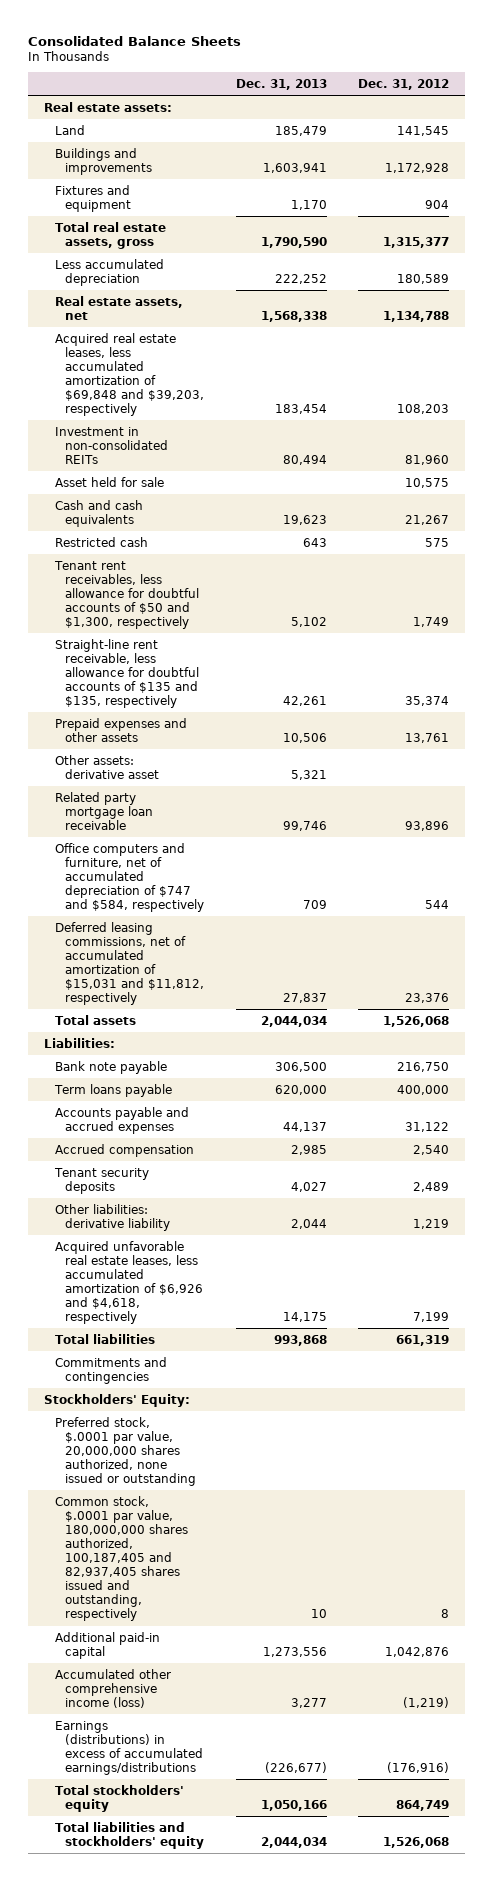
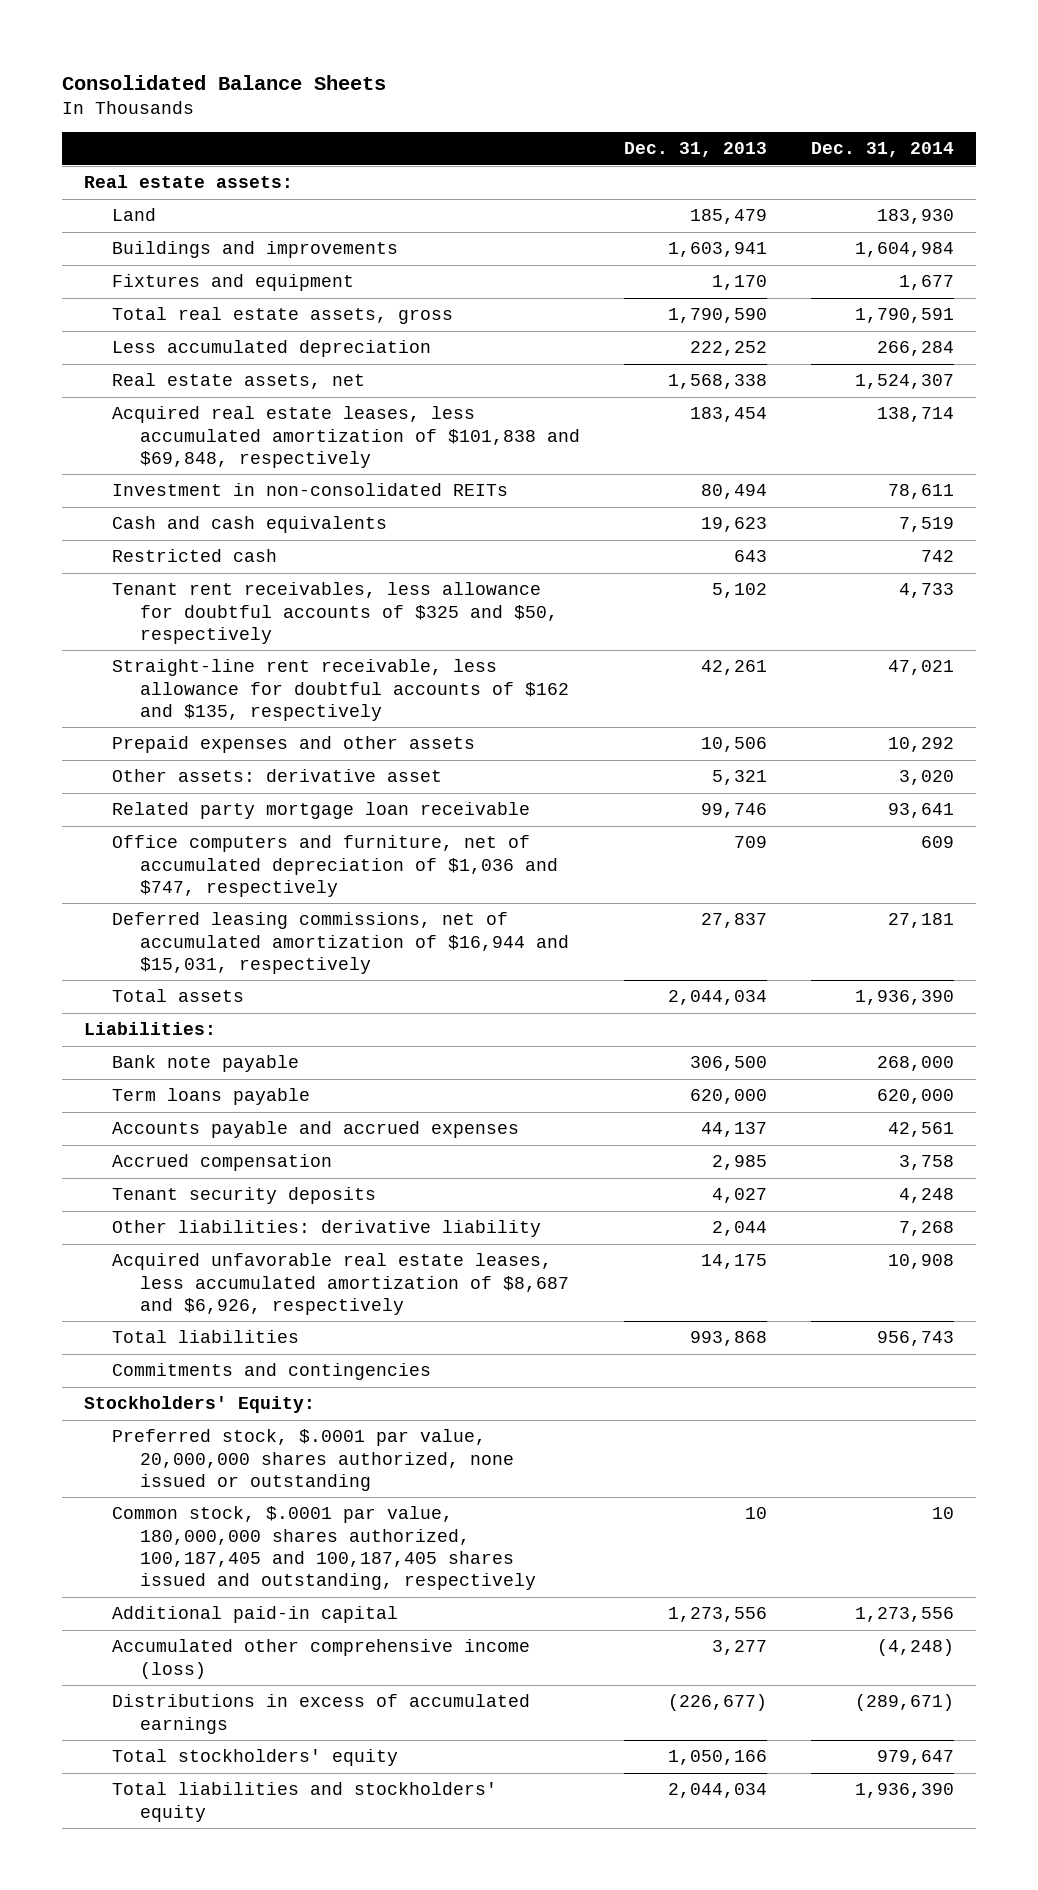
- | Dec. 31, 2013 | Dec. 31, 2012
+ | Dec. 31, 2013 | Dec. 31, 2014
- Acquired real estate leases, less accumulated amortization of $69,848 and $39,203, respectively | 183,454 | 108,203
+ Acquired real estate leases, less accumulated amortization of $101,838 and $69,848, respectively | 183,454 | 138,714
- Asset held for sale | | 10,575
- Tenant rent receivables, less allowance for doubtful accounts of $50 and $1,300, respectively | 5,102 | 1,749
- Straight-line rent receivable, less allowance for doubtful accounts of $135 and $135, respectively | 42,261 | 35,374
+ Tenant rent receivables, less allowance for doubtful accounts of $325 and $50, respectively | 5,102 | 4,733
+ Straight-line rent receivable, less allowance for doubtful accounts of $162 and $135, respectively | 42,261 | 47,021
- Office computers and furniture, net of accumulated depreciation of $747 and $584, respectively | 709 | 544
- Deferred leasing commissions, net of accumulated amortization of $15,031 and $11,812, respectively | 27,837 | 23,376
+ Office computers and furniture, net of accumulated depreciation of $1,036 and $747, respectively | 709 | 609
+ Deferred leasing commissions, net of accumulated amortization of $16,944 and $15,031, respectively | 27,837 | 27,181
- Acquired unfavorable real estate leases, less accumulated amortization of $6,926 and $4,618, respectively | 14,175 | 7,199
+ Acquired unfavorable real estate leases, less accumulated amortization of $8,687 and $6,926, respectively | 14,175 | 10,908
- Common stock, $.0001 par value, 180,000,000 shares authorized, 100,187,405 and 82,937,405 shares issued and outstanding, respectively | 10 | 8
+ Common stock, $.0001 par value, 180,000,000 shares authorized, 100,187,405 and 100,187,405 shares issued and outstanding, respectively | 10 | 10
- Earnings (distributions) in excess of accumulated earnings/distributions | (226,677) | (176,916)
+ Distributions in excess of accumulated earnings | (226,677) | (289,671)

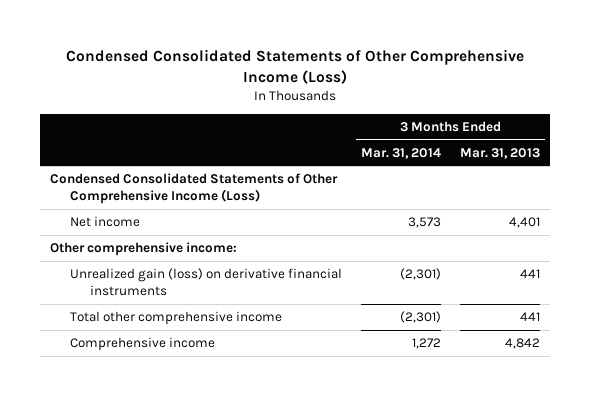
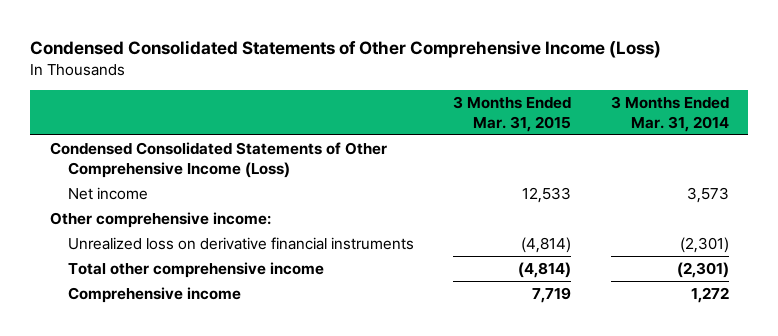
- | 3 Months Ended Mar. 31, 2014 | 3 Months Ended Mar. 31, 2013
+ | 3 Months Ended Mar. 31, 2015 | 3 Months Ended Mar. 31, 2014
- Unrealized gain (loss) on derivative financial instruments | (2,301) | 441
+ Unrealized loss on derivative financial instruments | (4,814) | (2,301)

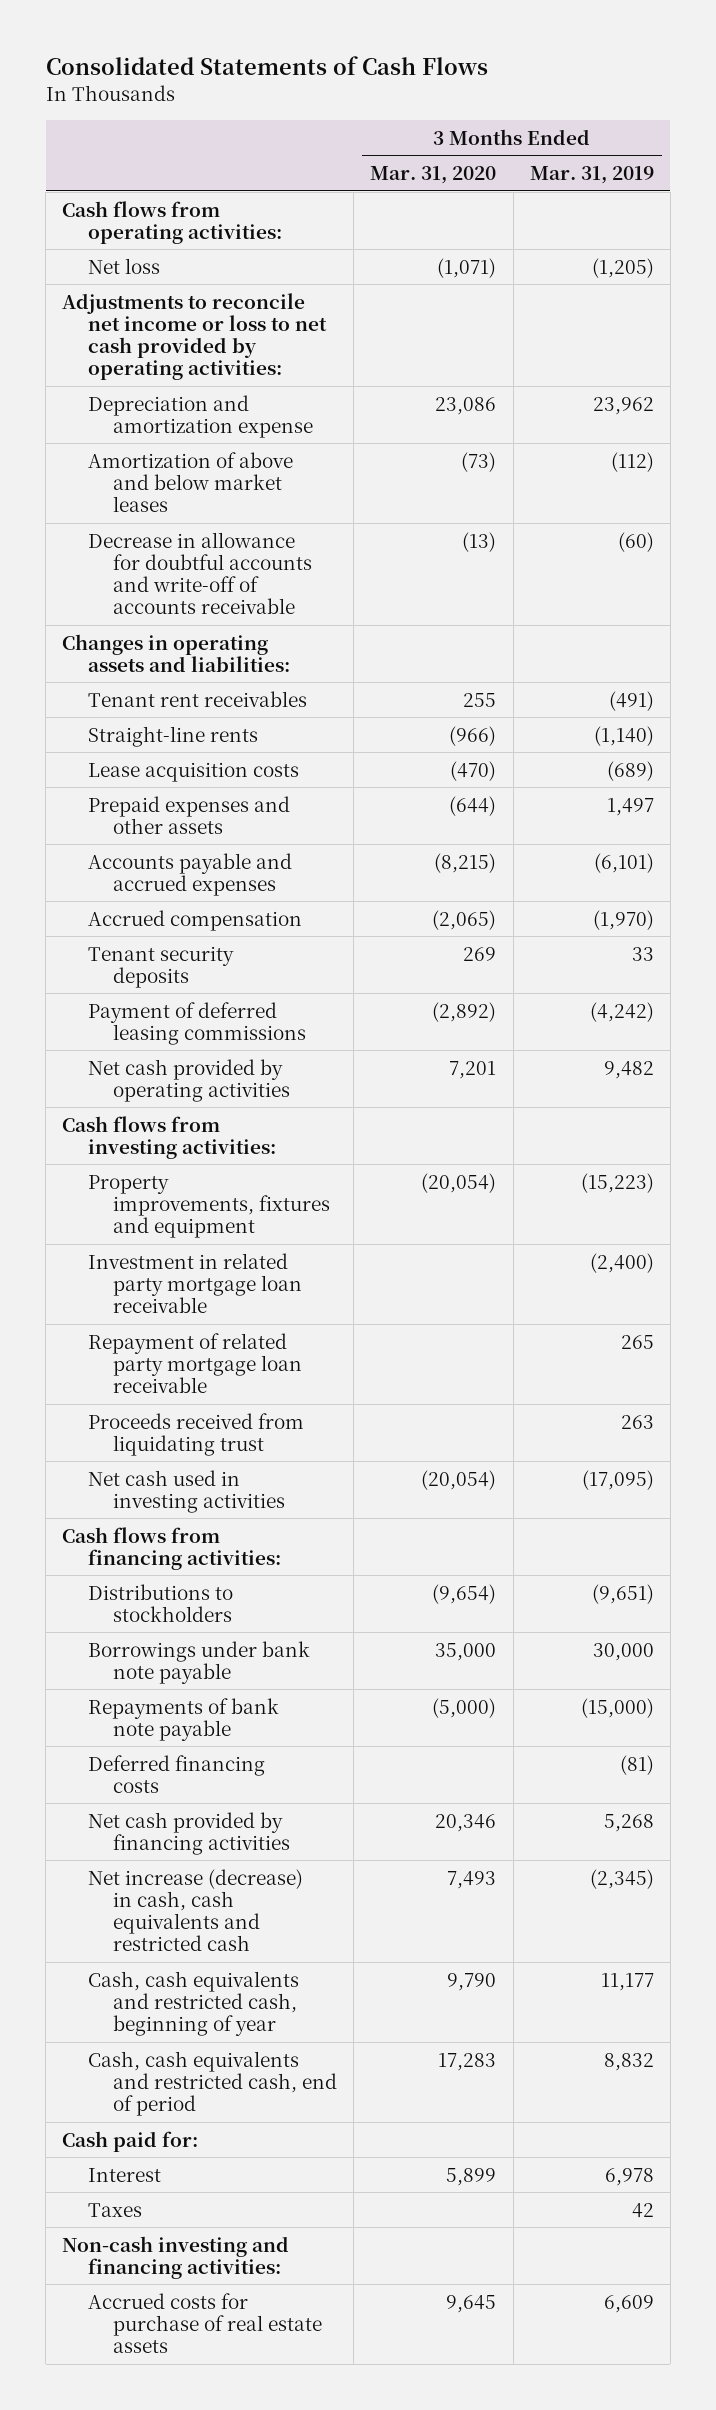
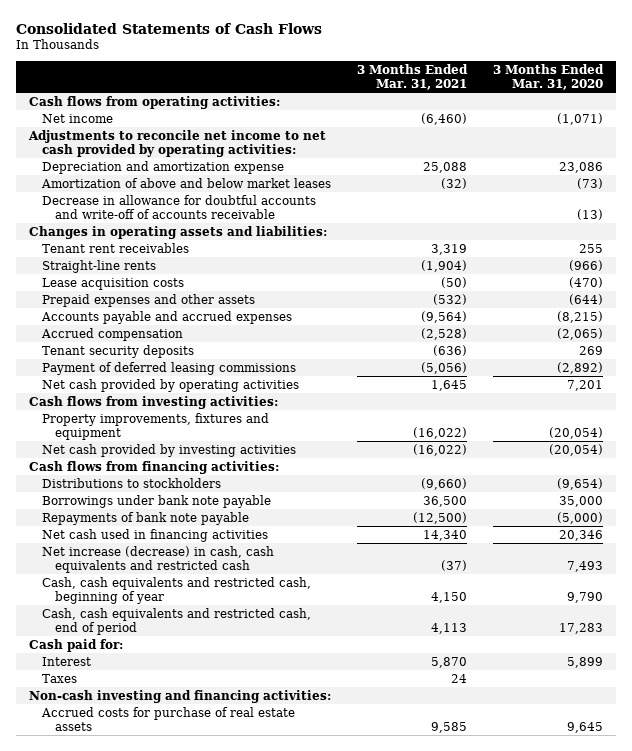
- | 3 Months Ended Mar. 31, 2020 | 3 Months Ended Mar. 31, 2019
+ | 3 Months Ended Mar. 31, 2021 | 3 Months Ended Mar. 31, 2020
- Net loss | (1,071) | (1,205)
- Adjustments to reconcile net income or loss to net cash provided by operating activities:
+ Net income | (6,460) | (1,071)
+ Adjustments to reconcile net income to net cash provided by operating activities:
- Investment in related party mortgage loan receivable | | (2,400)
- Repayment of related party mortgage loan receivable | | 265
- Proceeds received from liquidating trust | | 263
- Net cash used in investing activities | (20,054) | (17,095)
+ Net cash provided by investing activities | (16,022) | (20,054)
- Deferred financing costs | | (81)
- Net cash provided by financing activities | 20,346 | 5,268
+ Net cash used in financing activities | 14,340 | 20,346

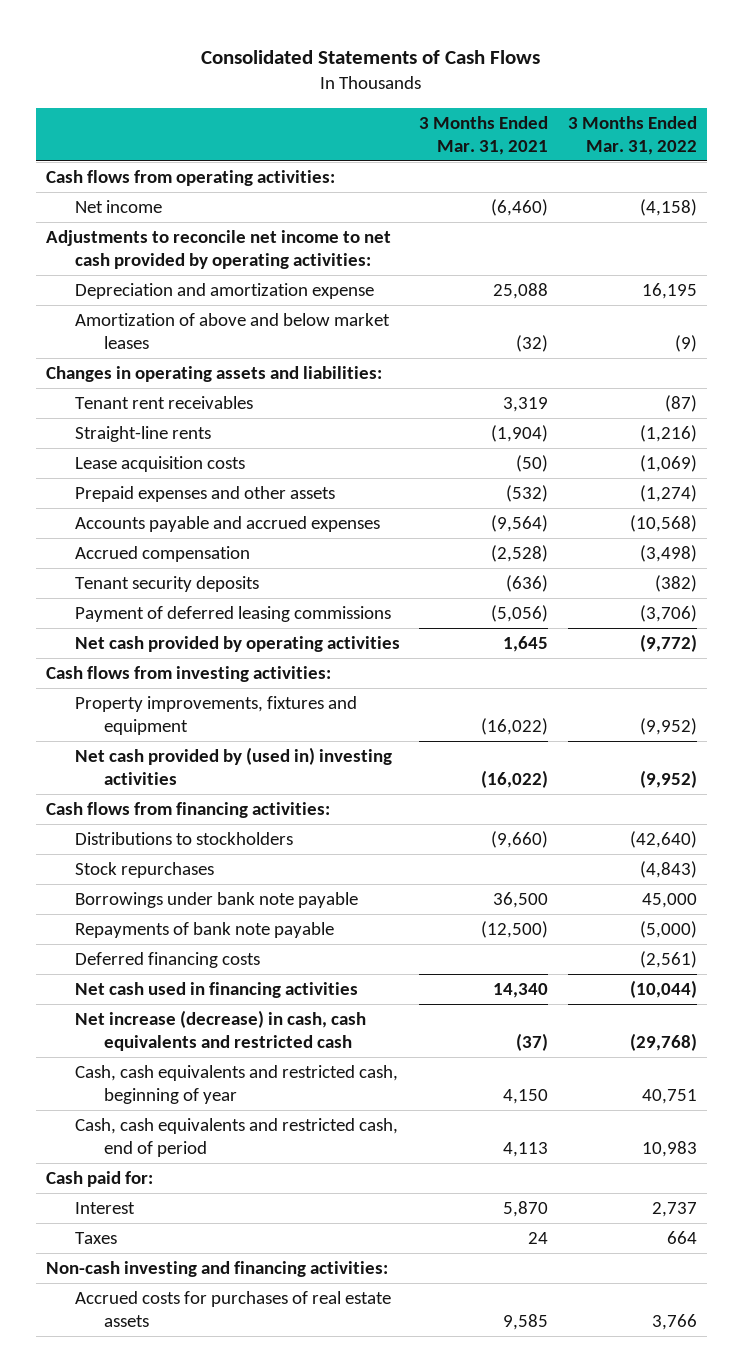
- | 3 Months Ended Mar. 31, 2021 | 3 Months Ended Mar. 31, 2020
+ | 3 Months Ended Mar. 31, 2021 | 3 Months Ended Mar. 31, 2022
- Decrease in allowance for doubtful accounts and write-off of accounts receivable | | (13)
- Net cash provided by investing activities | (16,022) | (20,054)
+ Net cash provided by (used in) investing activities | (16,022) | (9,952)
+ Stock repurchases | | (4,843)
+ Deferred financing costs | | (2,561)
- Accrued costs for purchase of real estate assets | 9,585 | 9,645
+ Accrued costs for purchases of real estate assets | 9,585 | 3,766

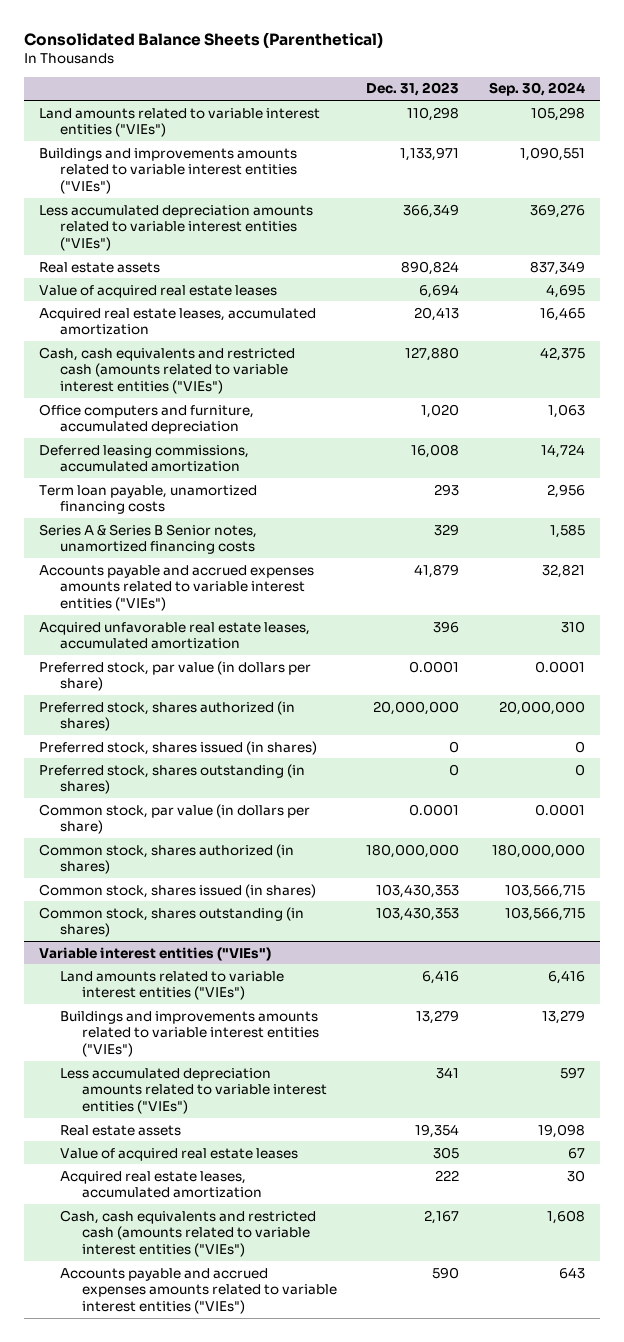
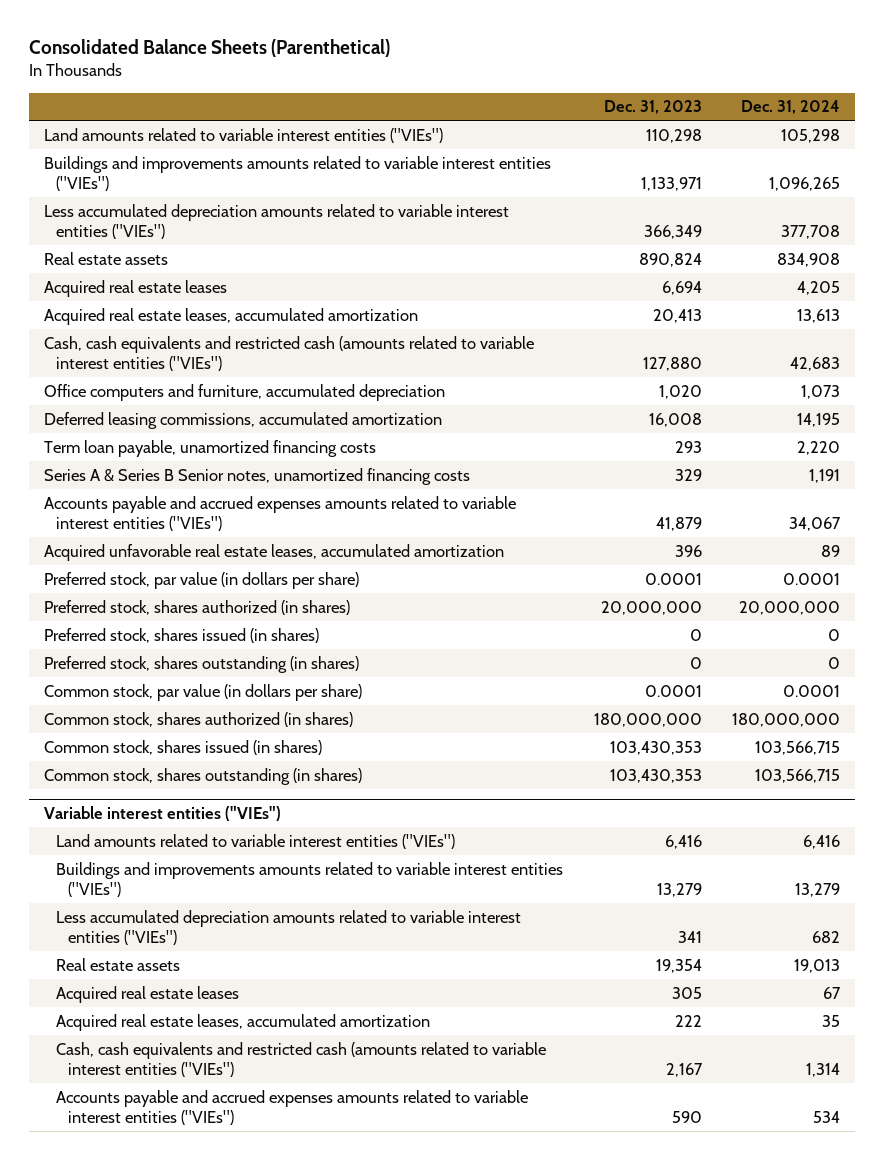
- | Dec. 31, 2023 | Sep. 30, 2024
+ | Dec. 31, 2023 | Dec. 31, 2024
- Value of acquired real estate leases | 6,694 | 4,695
+ Acquired real estate leases | 6,694 | 4,205
@ Variable interest entities ("VIEs")
- Value of acquired real estate leases | 305 | 67
+ Acquired real estate leases | 305 | 67

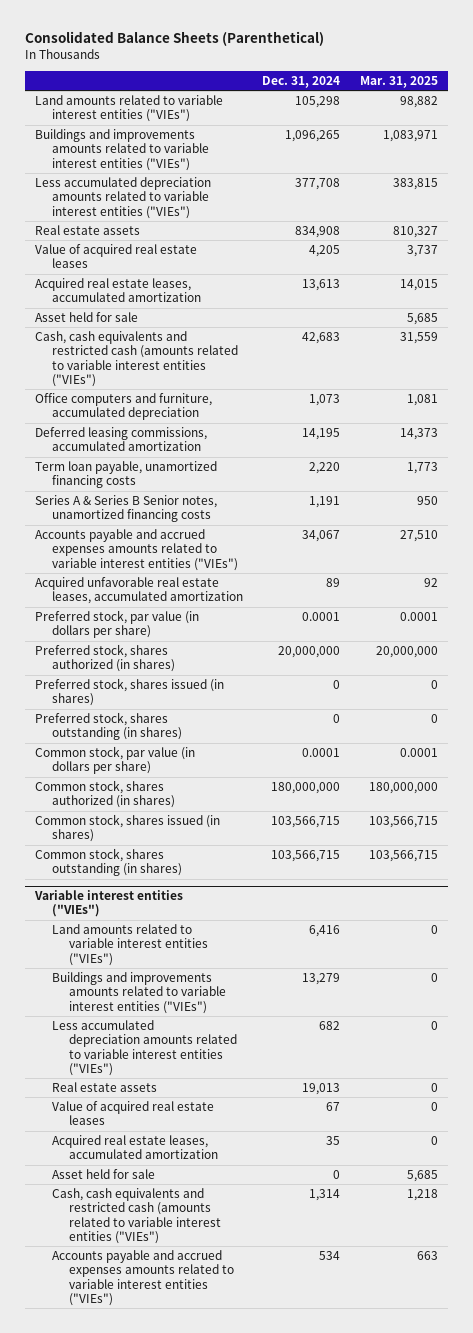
- | Dec. 31, 2023 | Dec. 31, 2024
+ | Dec. 31, 2024 | Mar. 31, 2025
- Acquired real estate leases | 6,694 | 4,205
+ Value of acquired real estate leases | 4,205 | 3,737
+ Asset held for sale | | 5,685
@ Variable interest entities ("VIEs")
- Acquired real estate leases | 305 | 67
+ Value of acquired real estate leases | 67 | 0
+ Asset held for sale | 0 | 5,685

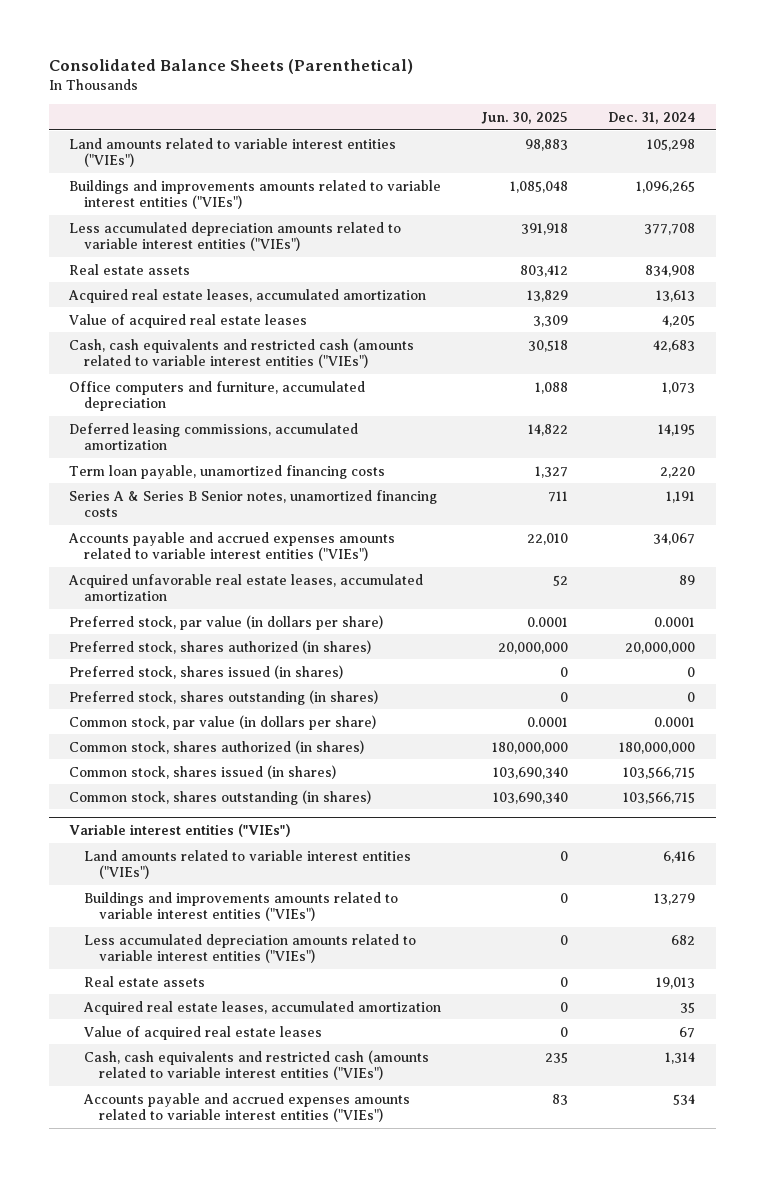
- | Dec. 31, 2024 | Mar. 31, 2025
+ | Jun. 30, 2025 | Dec. 31, 2024
- Asset held for sale | | 5,685
moved down: Value of acquired real estate leases | 3,309 | 4,205
@ Variable interest entities ("VIEs")
- Asset held for sale | 0 | 5,685
moved down: Value of acquired real estate leases | 0 | 67

